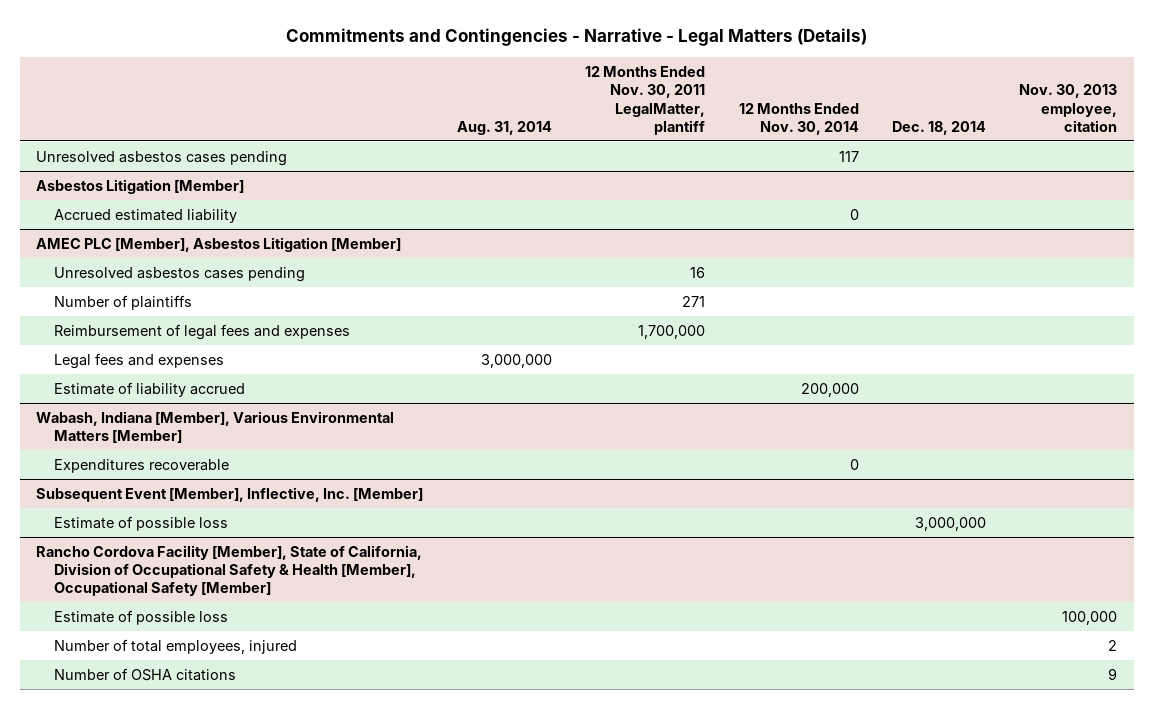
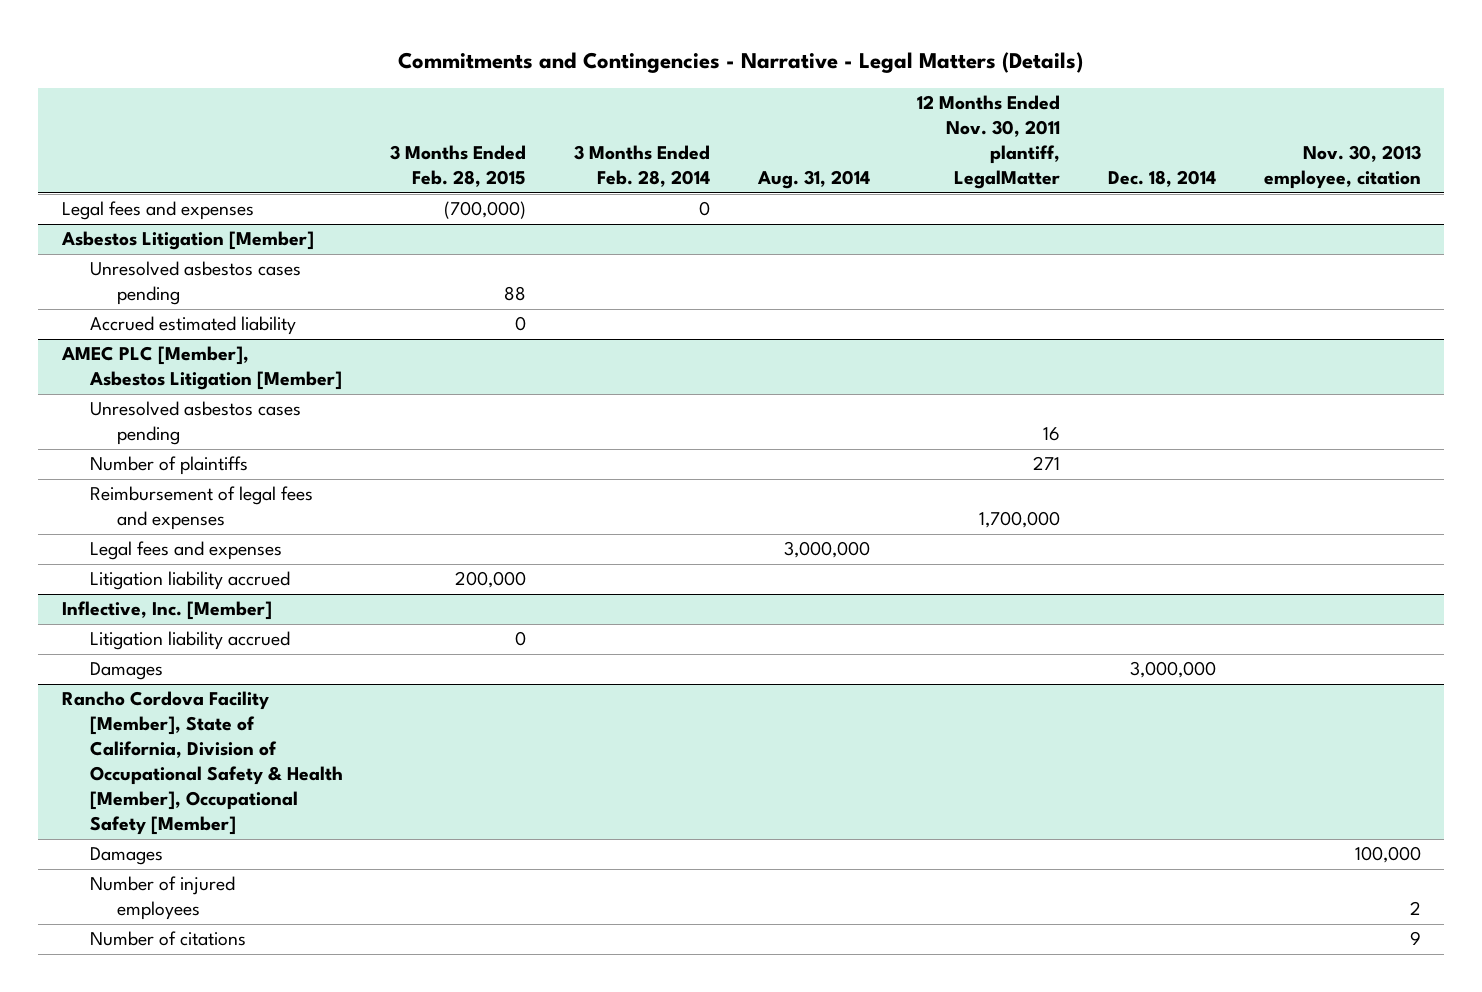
- | Aug. 31, 2014 | 12 Months Ended Nov. 30, 2011 LegalMatter, plantiff | 12 Months Ended Nov. 30, 2014 | Dec. 18, 2014 | Nov. 30, 2013 employee, citation
+ | 3 Months Ended Feb. 28, 2015 | 3 Months Ended Feb. 28, 2014 | Aug. 31, 2014 | 12 Months Ended Nov. 30, 2011 plantiff, LegalMatter | Dec. 18, 2014 | Nov. 30, 2013 employee, citation
- Unresolved asbestos cases pending | | | 117 | |
+ Legal fees and expenses | (700,000) | 0 | | | |
@ Asbestos Litigation [Member]
+ Unresolved asbestos cases pending | 88 | | | | |
@ AMEC PLC [Member], Asbestos Litigation [Member]
- Estimate of liability accrued | | | 200,000 | |
- Wabash, Indiana [Member], Various Environmental Matters [Member]
- Expenditures recoverable | | | 0 | |
- Subsequent Event [Member], Inflective, Inc. [Member]
- Estimate of possible loss | | | | 3,000,000 |
@ AMEC PLC [Member], Asbestos Litigation [Member]
+ Litigation liability accrued | 200,000 | | | | |
+ Inflective, Inc. [Member]
+ Litigation liability accrued | 0 | | | | |
+ Damages | | | | | 3,000,000 |
@ Rancho Cordova Facility [Member], State of California, Division of Occupational Safety & Health [Member], Occupational Safety [Member]
- Estimate of possible loss | | | | | 100,000
- Number of total employees, injured | | | | | 2
- Number of OSHA citations | | | | | 9
+ Damages | | | | | | 100,000
+ Number of injured employees | | | | | | 2
+ Number of citations | | | | | | 9

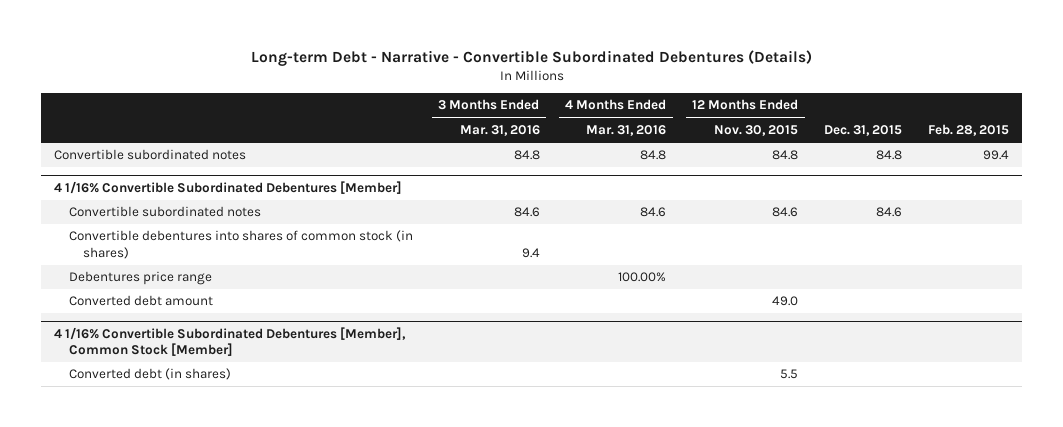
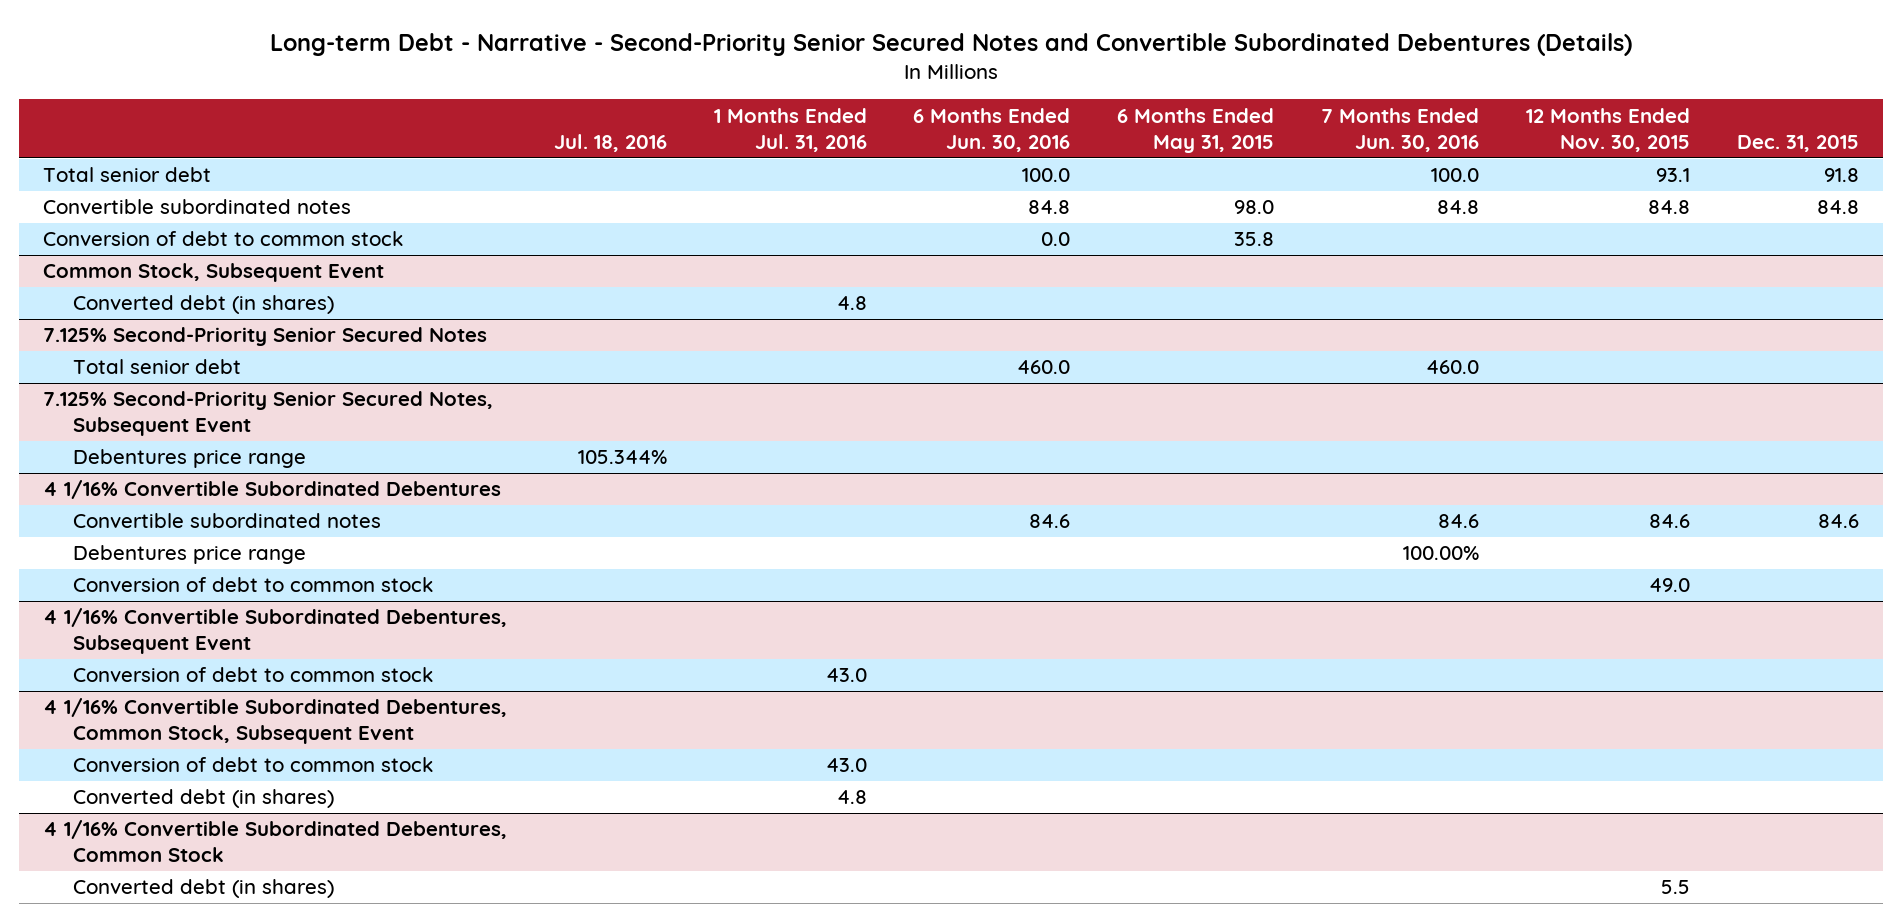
- Long-term Debt - Narrative - Convertible Subordinated Debentures (Details)
+ Long-term Debt - Narrative - Second-Priority Senior Secured Notes and Convertible Subordinated Debentures (Details)
- | 3 Months Ended Mar. 31, 2016 | 4 Months Ended Mar. 31, 2016 | 12 Months Ended Nov. 30, 2015 | Dec. 31, 2015 | Feb. 28, 2015
+ | Jul. 18, 2016 | 1 Months Ended Jul. 31, 2016 | 6 Months Ended Jun. 30, 2016 | 6 Months Ended May 31, 2015 | 7 Months Ended Jun. 30, 2016 | 12 Months Ended Nov. 30, 2015 | Dec. 31, 2015
+ Total senior debt | | | 100.0 | | 100.0 | 93.1 | 91.8
- 4 1/16% Convertible Subordinated Debentures [Member]
+ Conversion of debt to common stock | | | 0.0 | 35.8 | | |
+ Common Stock, Subsequent Event
+ Converted debt (in shares) | | 4.8 | | | | |
+ 7.125% Second-Priority Senior Secured Notes
+ Total senior debt | | | 460.0 | | 460.0 | |
+ 7.125% Second-Priority Senior Secured Notes, Subsequent Event
+ Debentures price range | 105.344% | | | | | |
+ 4 1/16% Convertible Subordinated Debentures
- Convertible debentures into shares of common stock (in shares) | 9.4 | | | |
- Converted debt amount | | | 49.0 | |
- 4 1/16% Convertible Subordinated Debentures [Member], Common Stock [Member]
+ Conversion of debt to common stock | | | | | | 49.0 |
+ 4 1/16% Convertible Subordinated Debentures, Subsequent Event
+ Conversion of debt to common stock | | 43.0 | | | | |
+ 4 1/16% Convertible Subordinated Debentures, Common Stock, Subsequent Event
+ Conversion of debt to common stock | | 43.0 | | | | |
+ Converted debt (in shares) | | 4.8 | | | | |
+ 4 1/16% Convertible Subordinated Debentures, Common Stock

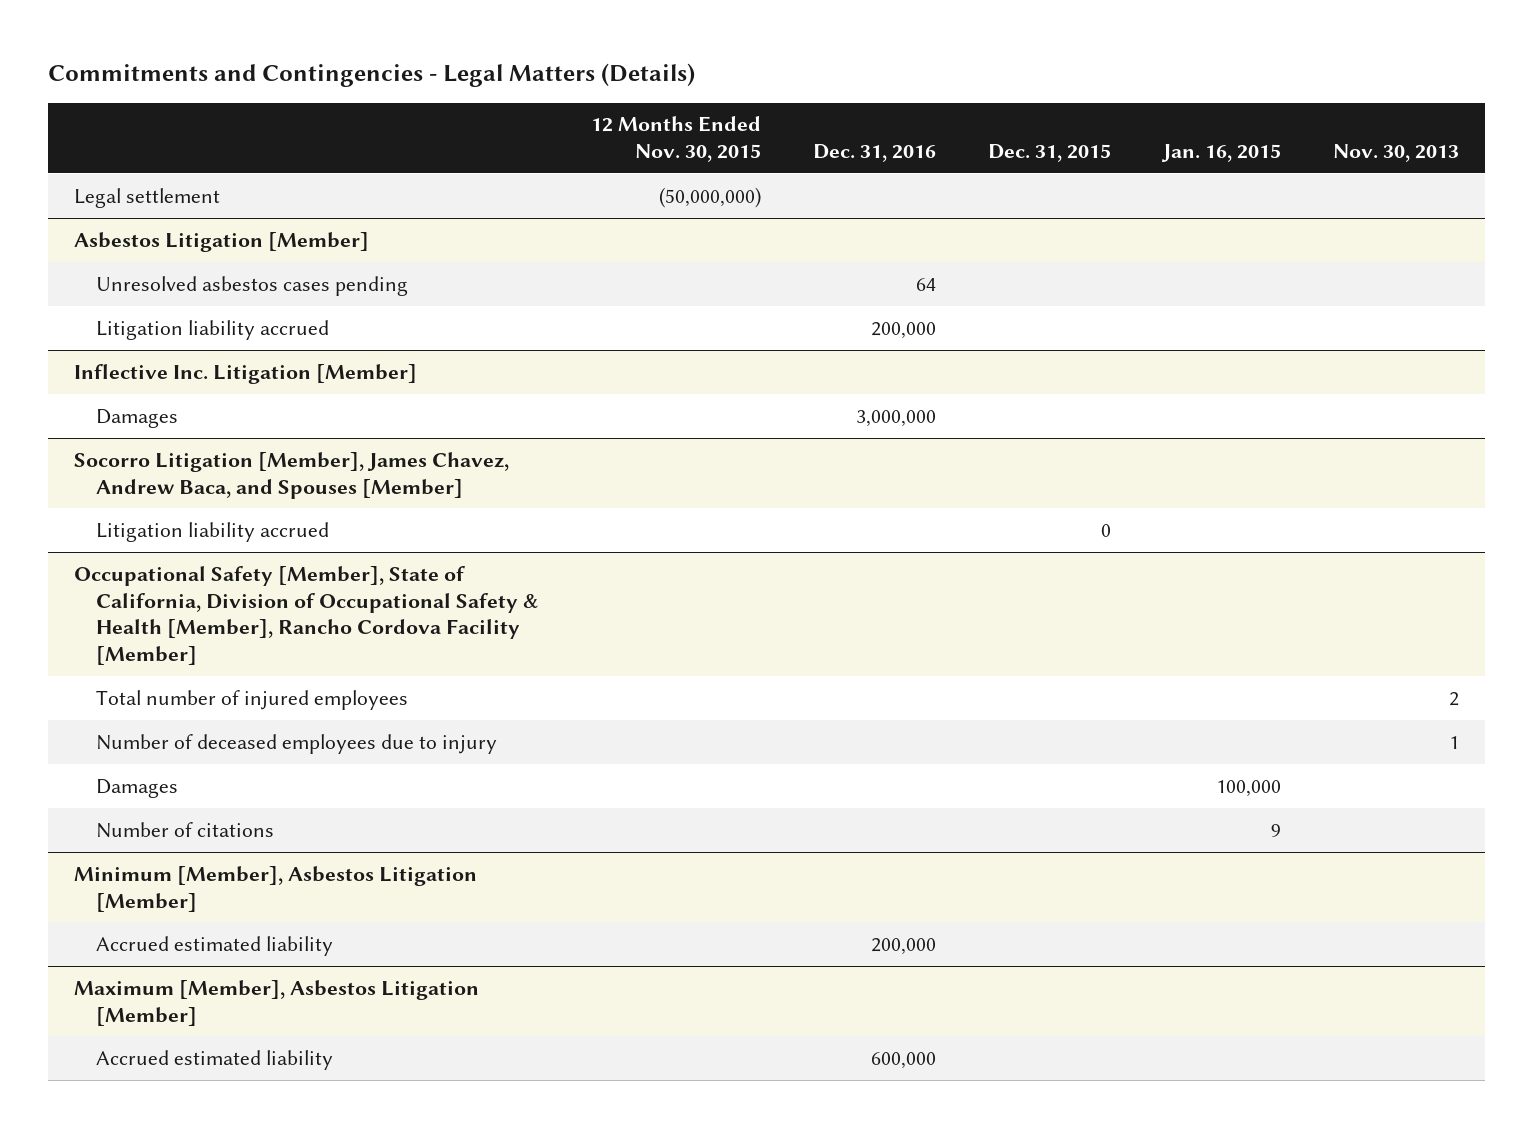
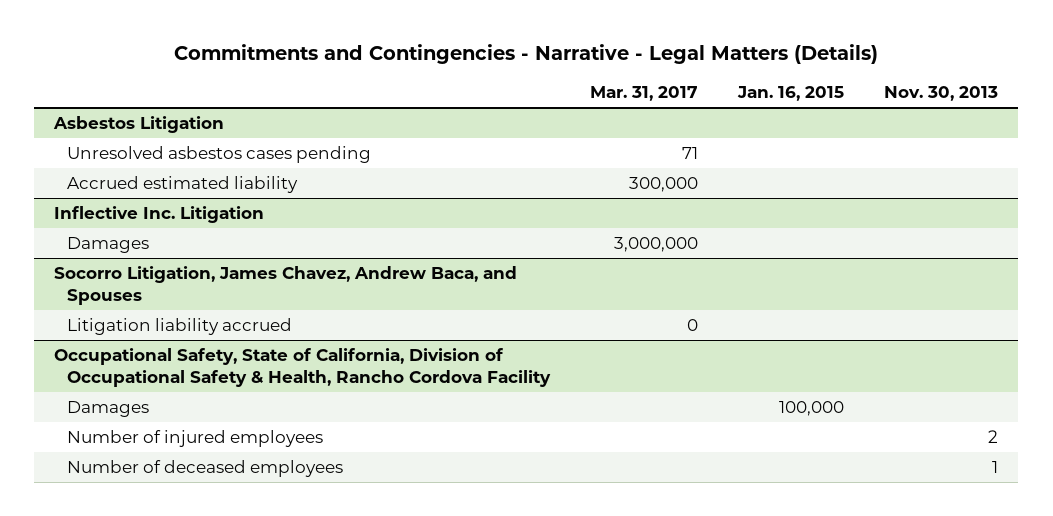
- Commitments and Contingencies - Legal Matters (Details)
+ Commitments and Contingencies - Narrative - Legal Matters (Details)
- | 12 Months Ended Nov. 30, 2015 | Dec. 31, 2016 | Dec. 31, 2015 | Jan. 16, 2015 | Nov. 30, 2013
+ | Mar. 31, 2017 | Jan. 16, 2015 | Nov. 30, 2013
- Legal settlement | (50,000,000) | | | |
- Asbestos Litigation [Member]
+ Asbestos Litigation
- Litigation liability accrued | | 200,000 | | |
- Inflective Inc. Litigation [Member]
+ Accrued estimated liability | 300,000 | |
+ Inflective Inc. Litigation
- Socorro Litigation [Member], James Chavez, Andrew Baca, and Spouses [Member]
+ Socorro Litigation, James Chavez, Andrew Baca, and Spouses
- Occupational Safety [Member], State of California, Division of Occupational Safety & Health [Member], Rancho Cordova Facility [Member]
- Total number of injured employees | | | | | 2
- Number of deceased employees due to injury | | | | | 1
+ Occupational Safety, State of California, Division of Occupational Safety & Health, Rancho Cordova Facility
- Number of citations | | | | 9 |
- Minimum [Member], Asbestos Litigation [Member]
- Accrued estimated liability | | 200,000 | | |
- Maximum [Member], Asbestos Litigation [Member]
- Accrued estimated liability | | 600,000 | | |
+ Number of injured employees | | | 2
+ Number of deceased employees | | | 1

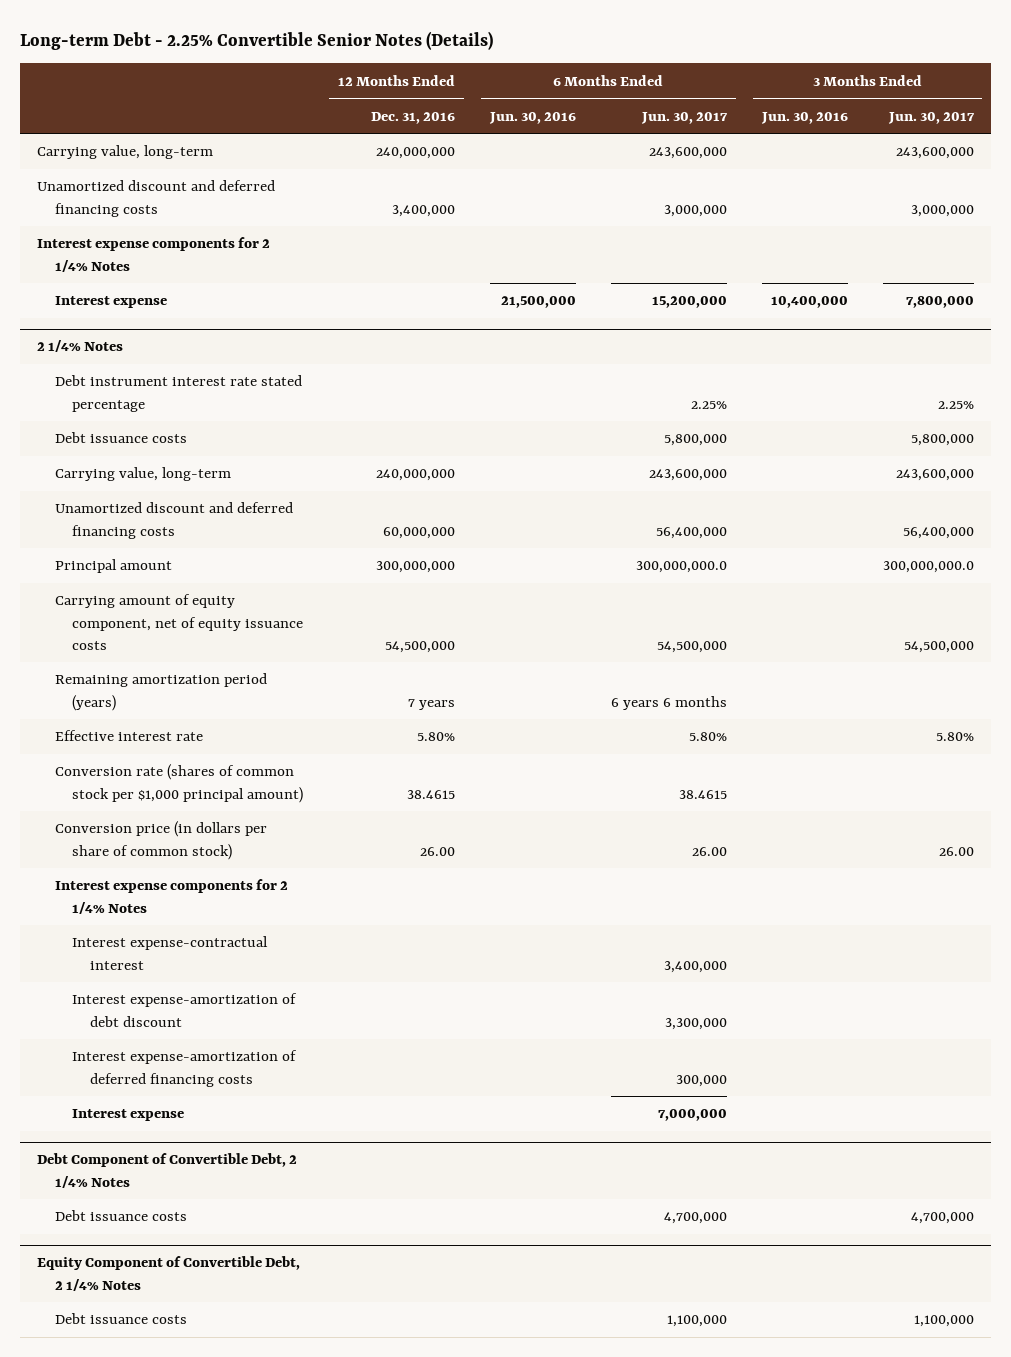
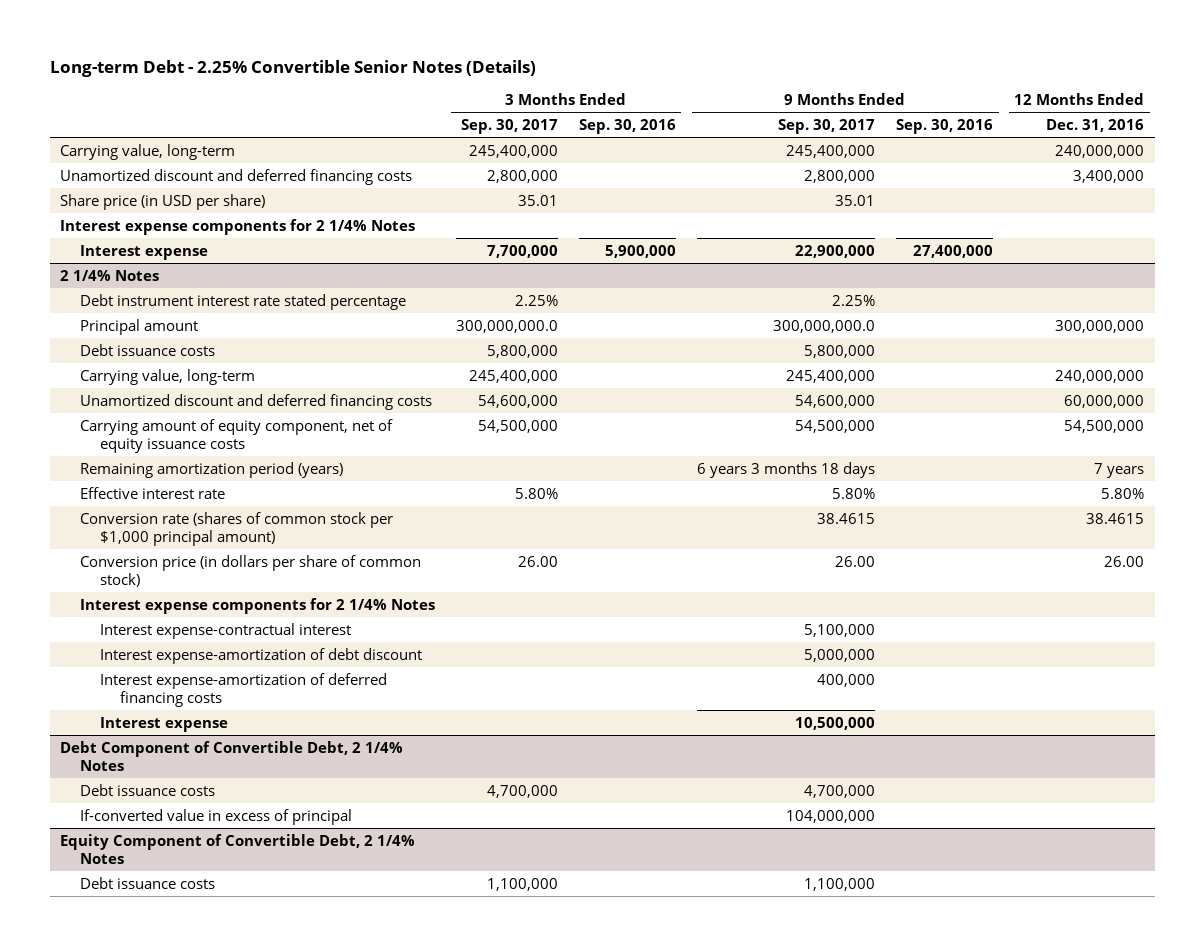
- | 12 Months Ended Dec. 31, 2016 | 6 Months Ended Jun. 30, 2016 | 6 Months Ended Jun. 30, 2017 | 3 Months Ended Jun. 30, 2016 | 3 Months Ended Jun. 30, 2017
+ | 3 Months Ended Sep. 30, 2017 | 3 Months Ended Sep. 30, 2016 | 9 Months Ended Sep. 30, 2017 | 9 Months Ended Sep. 30, 2016 | 12 Months Ended Dec. 31, 2016
+ Share price (in USD per share) | 35.01 | | 35.01 | |
@ 2 1/4% Notes
moved up: Principal amount | 300,000,000.0 | | 300,000,000.0 | | 300,000,000
@ Debt Component of Convertible Debt, 2 1/4% Notes
+ If-converted value in excess of principal | | | 104,000,000 | |

